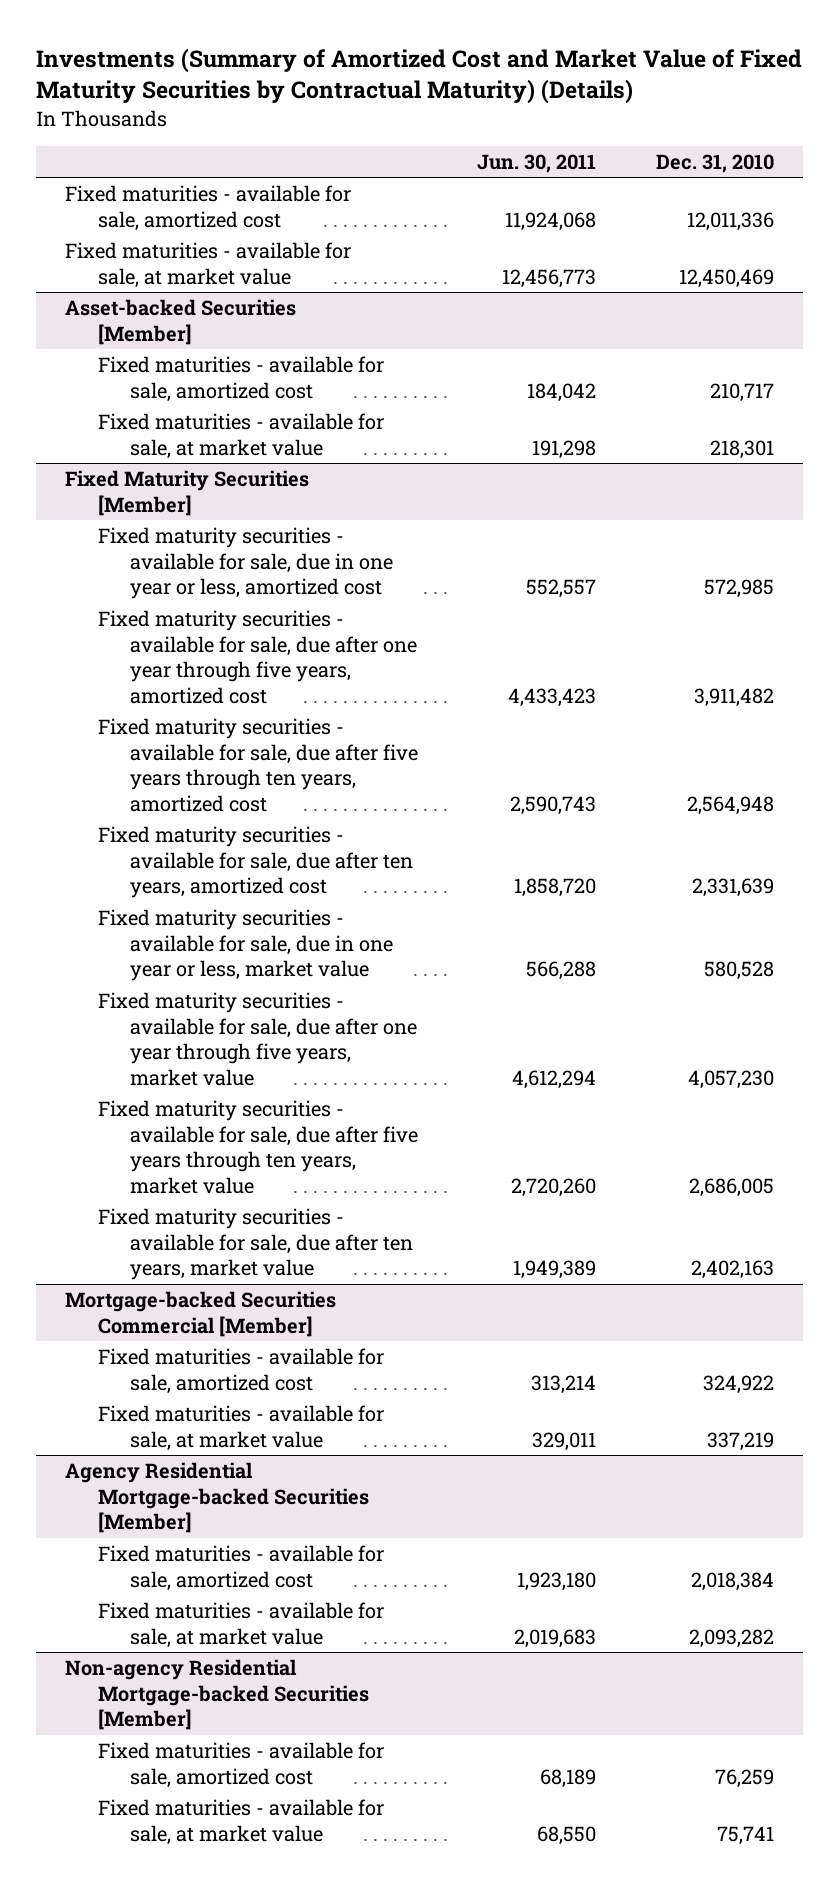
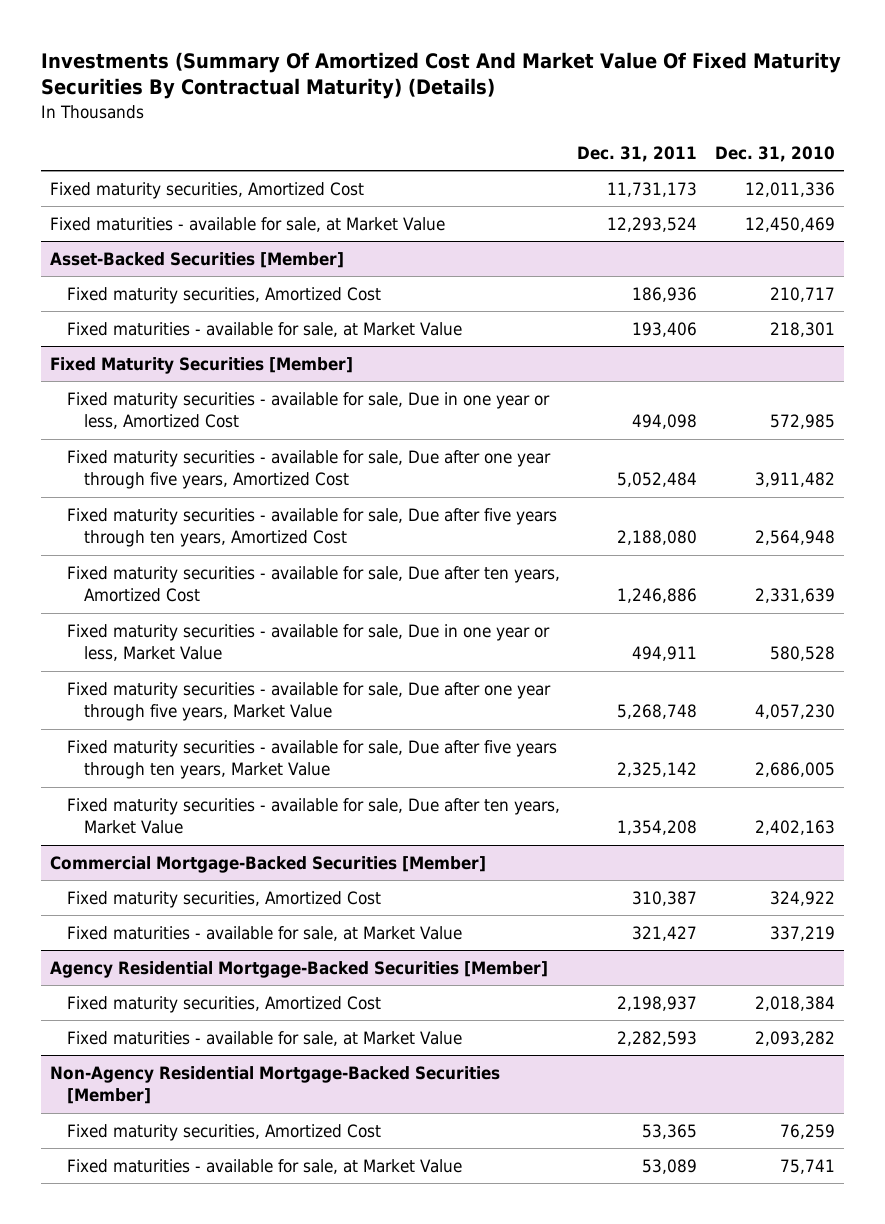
- Investments (Summary of Amortized Cost and Market Value of Fixed Maturity Securities by Contractual Maturity) (Details)
+ Investments (Summary Of Amortized Cost And Market Value Of Fixed Maturity Securities By Contractual Maturity) (Details)
- | Jun. 30, 2011 | Dec. 31, 2010
+ | Dec. 31, 2011 | Dec. 31, 2010
- Fixed maturities - available for sale, amortized cost | 11,924,068 | 12,011,336
- Fixed maturities - available for sale, at market value | 12,456,773 | 12,450,469
- Asset-backed Securities [Member]
- Fixed maturities - available for sale, amortized cost | 184,042 | 210,717
- Fixed maturities - available for sale, at market value | 191,298 | 218,301
+ Fixed maturity securities, Amortized Cost | 11,731,173 | 12,011,336
+ Fixed maturities - available for sale, at Market Value | 12,293,524 | 12,450,469
+ Asset-Backed Securities [Member]
+ Fixed maturity securities, Amortized Cost | 186,936 | 210,717
+ Fixed maturities - available for sale, at Market Value | 193,406 | 218,301
@ Fixed Maturity Securities [Member]
- Fixed maturity securities - available for sale, due in one year or less, amortized cost | 552,557 | 572,985
- Fixed maturity securities - available for sale, due after one year through five years, amortized cost | 4,433,423 | 3,911,482
- Fixed maturity securities - available for sale, due after five years through ten years, amortized cost | 2,590,743 | 2,564,948
- Fixed maturity securities - available for sale, due after ten years, amortized cost | 1,858,720 | 2,331,639
- Fixed maturity securities - available for sale, due in one year or less, market value | 566,288 | 580,528
- Fixed maturity securities - available for sale, due after one year through five years, market value | 4,612,294 | 4,057,230
- Fixed maturity securities - available for sale, due after five years through ten years, market value | 2,720,260 | 2,686,005
- Fixed maturity securities - available for sale, due after ten years, market value | 1,949,389 | 2,402,163
- Mortgage-backed Securities Commercial [Member]
- Fixed maturities - available for sale, amortized cost | 313,214 | 324,922
- Fixed maturities - available for sale, at market value | 329,011 | 337,219
- Agency Residential Mortgage-backed Securities [Member]
- Fixed maturities - available for sale, amortized cost | 1,923,180 | 2,018,384
- Fixed maturities - available for sale, at market value | 2,019,683 | 2,093,282
- Non-agency Residential Mortgage-backed Securities [Member]
- Fixed maturities - available for sale, amortized cost | 68,189 | 76,259
- Fixed maturities - available for sale, at market value | 68,550 | 75,741
@ Fixed Maturity Securities [Member]
+ Fixed maturity securities - available for sale, Due in one year or less, Amortized Cost | 494,098 | 572,985
+ Fixed maturity securities - available for sale, Due after one year through five years, Amortized Cost | 5,052,484 | 3,911,482
+ Fixed maturity securities - available for sale, Due after five years through ten years, Amortized Cost | 2,188,080 | 2,564,948
+ Fixed maturity securities - available for sale, Due after ten years, Amortized Cost | 1,246,886 | 2,331,639
+ Fixed maturity securities - available for sale, Due in one year or less, Market Value | 494,911 | 580,528
+ Fixed maturity securities - available for sale, Due after one year through five years, Market Value | 5,268,748 | 4,057,230
+ Fixed maturity securities - available for sale, Due after five years through ten years, Market Value | 2,325,142 | 2,686,005
+ Fixed maturity securities - available for sale, Due after ten years, Market Value | 1,354,208 | 2,402,163
+ Commercial Mortgage-Backed Securities [Member]
+ Fixed maturity securities, Amortized Cost | 310,387 | 324,922
+ Fixed maturities - available for sale, at Market Value | 321,427 | 337,219
+ Agency Residential Mortgage-Backed Securities [Member]
+ Fixed maturity securities, Amortized Cost | 2,198,937 | 2,018,384
+ Fixed maturities - available for sale, at Market Value | 2,282,593 | 2,093,282
+ Non-Agency Residential Mortgage-Backed Securities [Member]
+ Fixed maturity securities, Amortized Cost | 53,365 | 76,259
+ Fixed maturities - available for sale, at Market Value | 53,089 | 75,741

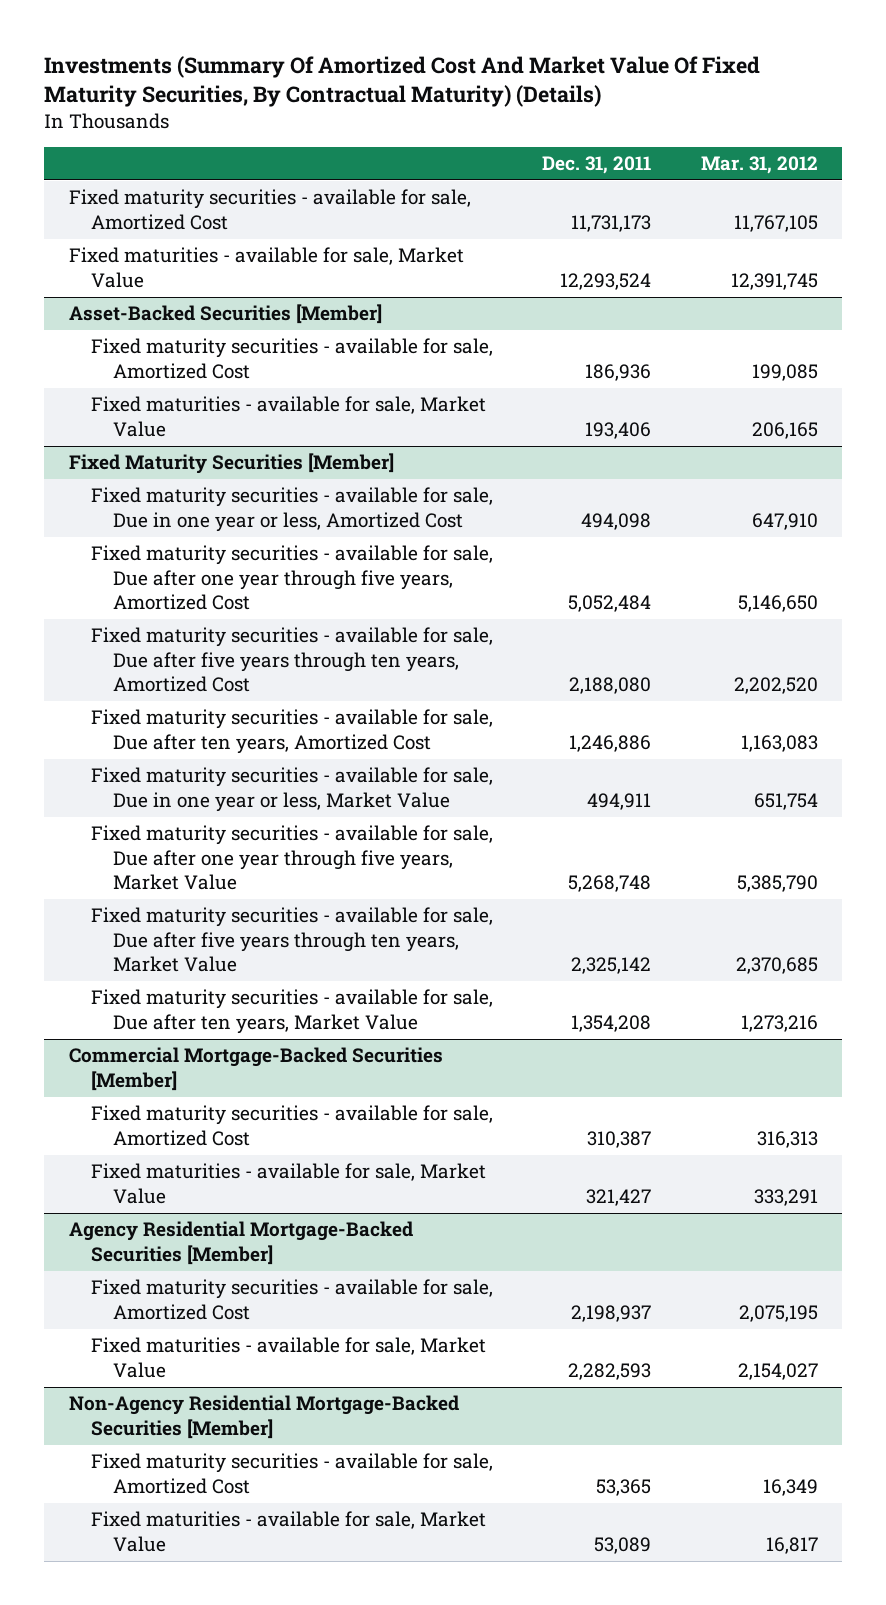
- Investments (Summary Of Amortized Cost And Market Value Of Fixed Maturity Securities By Contractual Maturity) (Details)
+ Investments (Summary Of Amortized Cost And Market Value Of Fixed Maturity Securities, By Contractual Maturity) (Details)
- | Dec. 31, 2011 | Dec. 31, 2010
+ | Dec. 31, 2011 | Mar. 31, 2012
- Fixed maturity securities, Amortized Cost | 11,731,173 | 12,011,336
- Fixed maturities - available for sale, at Market Value | 12,293,524 | 12,450,469
+ Fixed maturity securities - available for sale, Amortized Cost | 11,731,173 | 11,767,105
+ Fixed maturities - available for sale, Market Value | 12,293,524 | 12,391,745
@ Asset-Backed Securities [Member]
- Fixed maturity securities, Amortized Cost | 186,936 | 210,717
- Fixed maturities - available for sale, at Market Value | 193,406 | 218,301
+ Fixed maturity securities - available for sale, Amortized Cost | 186,936 | 199,085
+ Fixed maturities - available for sale, Market Value | 193,406 | 206,165
@ Commercial Mortgage-Backed Securities [Member]
- Fixed maturity securities, Amortized Cost | 310,387 | 324,922
- Fixed maturities - available for sale, at Market Value | 321,427 | 337,219
+ Fixed maturity securities - available for sale, Amortized Cost | 310,387 | 316,313
+ Fixed maturities - available for sale, Market Value | 321,427 | 333,291
@ Agency Residential Mortgage-Backed Securities [Member]
- Fixed maturity securities, Amortized Cost | 2,198,937 | 2,018,384
- Fixed maturities - available for sale, at Market Value | 2,282,593 | 2,093,282
+ Fixed maturity securities - available for sale, Amortized Cost | 2,198,937 | 2,075,195
+ Fixed maturities - available for sale, Market Value | 2,282,593 | 2,154,027
@ Non-Agency Residential Mortgage-Backed Securities [Member]
- Fixed maturity securities, Amortized Cost | 53,365 | 76,259
- Fixed maturities - available for sale, at Market Value | 53,089 | 75,741
+ Fixed maturity securities - available for sale, Amortized Cost | 53,365 | 16,349
+ Fixed maturities - available for sale, Market Value | 53,089 | 16,817

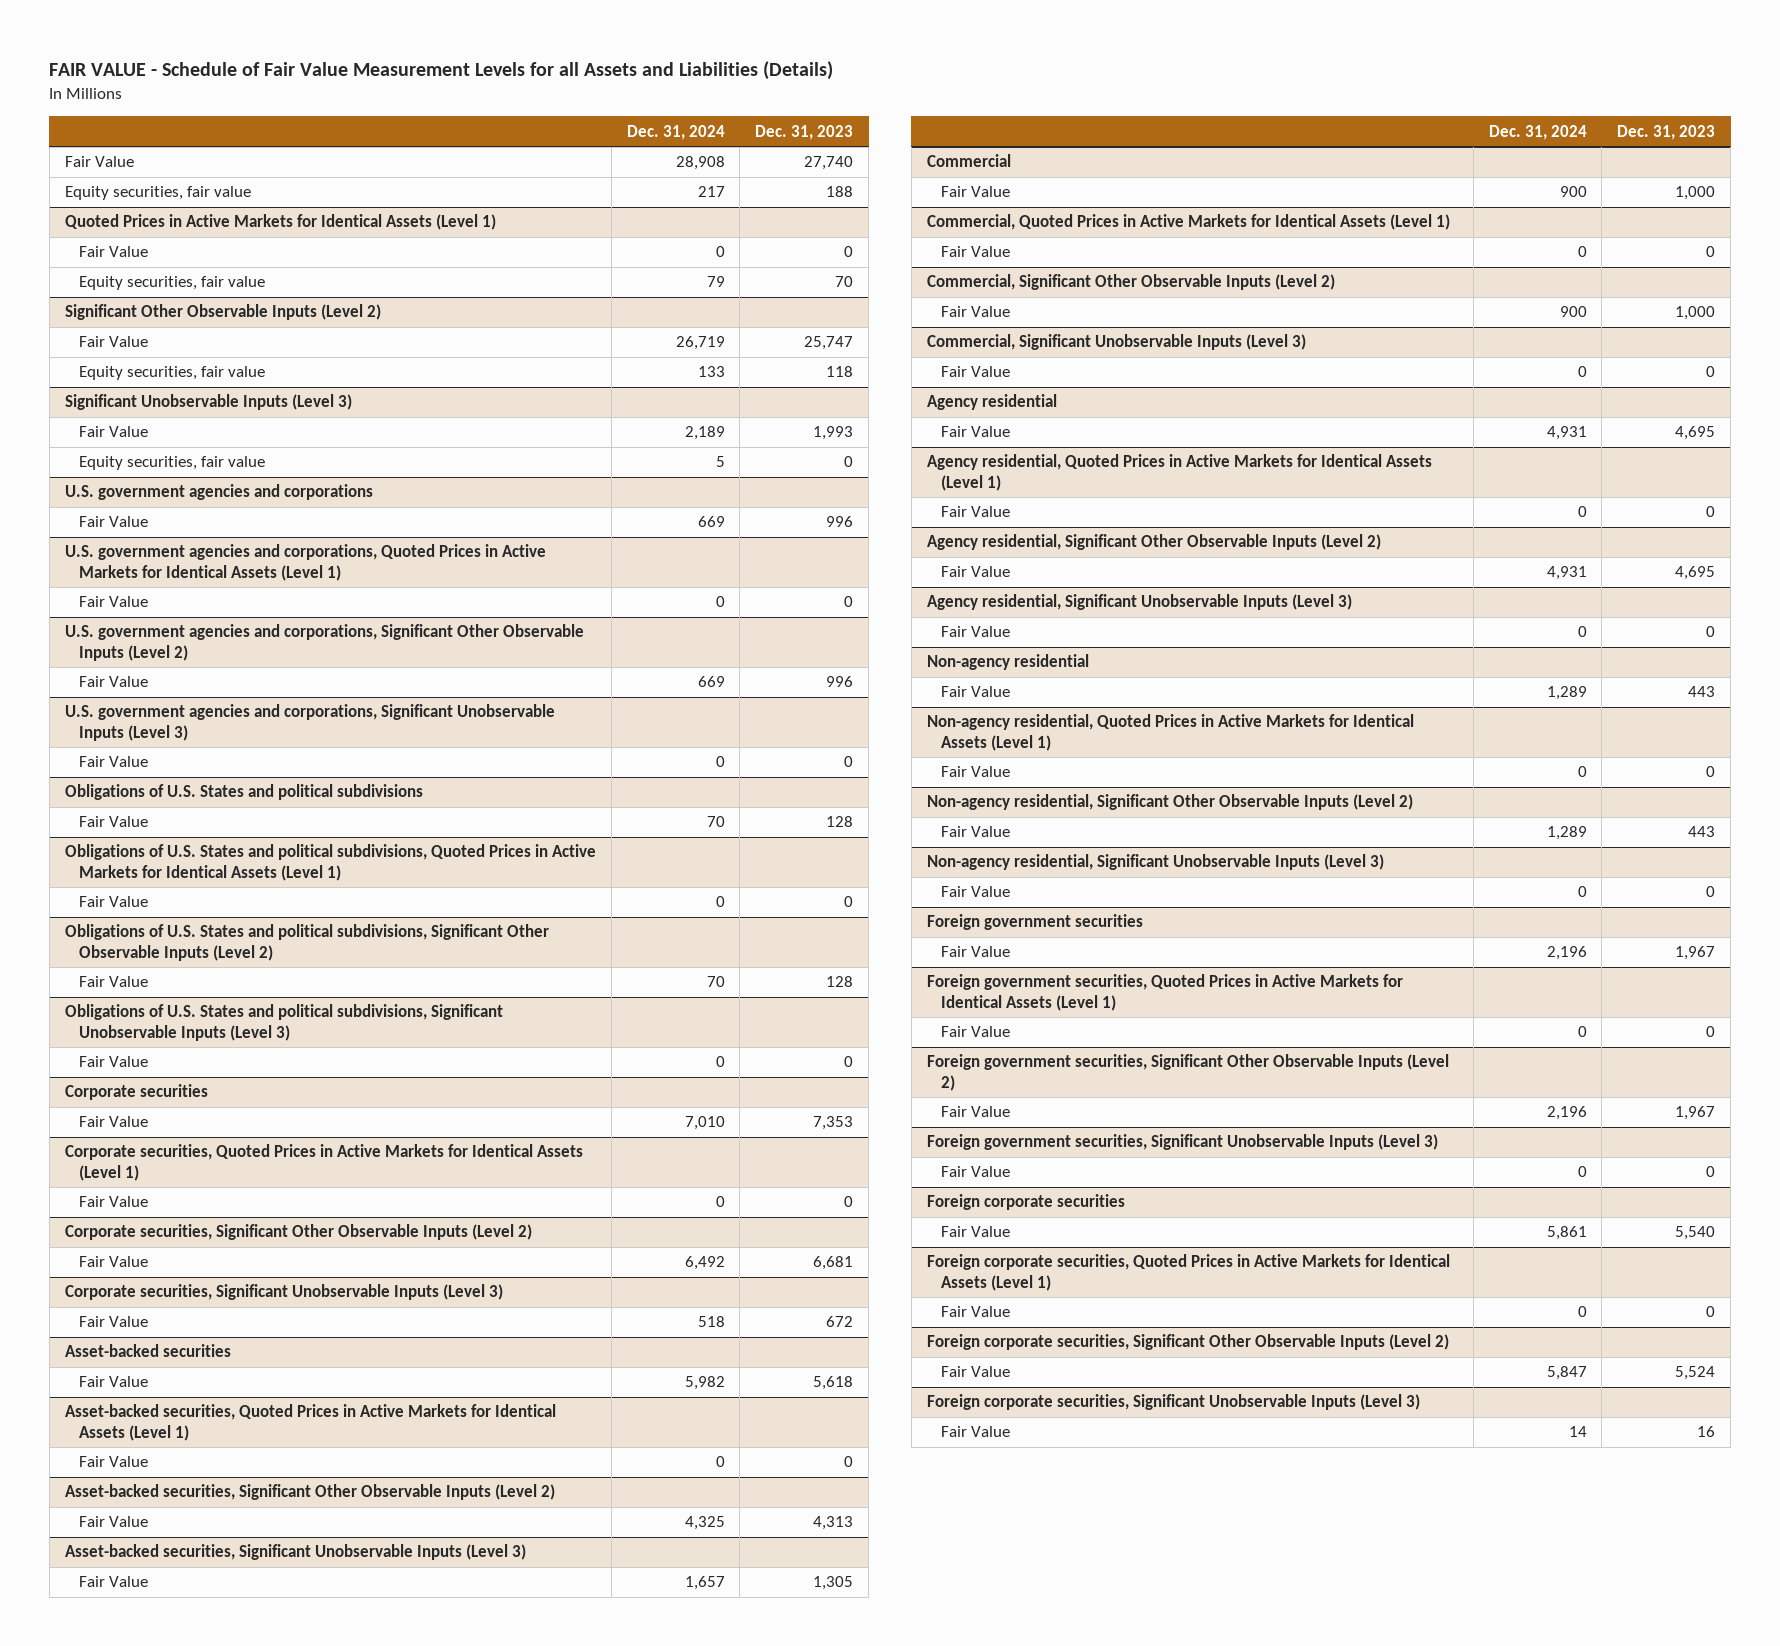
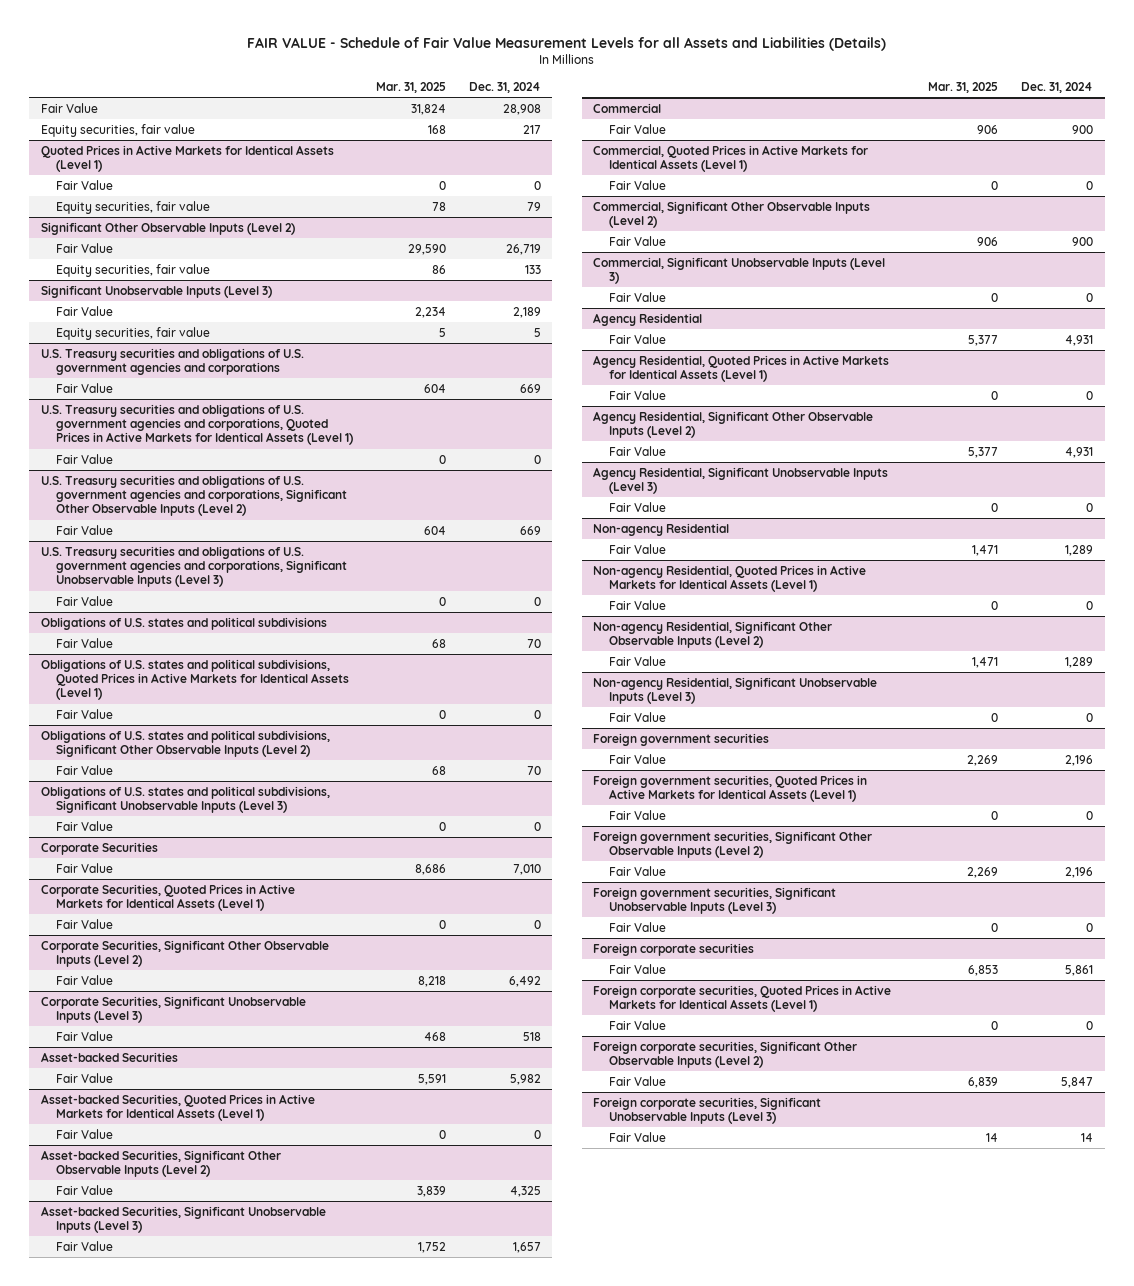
- | Dec. 31, 2024 | Dec. 31, 2023
+ | Mar. 31, 2025 | Dec. 31, 2024
- U.S. government agencies and corporations
+ U.S. Treasury securities and obligations of U.S. government agencies and corporations
- U.S. government agencies and corporations, Quoted Prices in Active Markets for Identical Assets (Level 1)
+ U.S. Treasury securities and obligations of U.S. government agencies and corporations, Quoted Prices in Active Markets for Identical Assets (Level 1)
- U.S. government agencies and corporations, Significant Other Observable Inputs (Level 2)
+ U.S. Treasury securities and obligations of U.S. government agencies and corporations, Significant Other Observable Inputs (Level 2)
- U.S. government agencies and corporations, Significant Unobservable Inputs (Level 3)
+ U.S. Treasury securities and obligations of U.S. government agencies and corporations, Significant Unobservable Inputs (Level 3)
- Obligations of U.S. States and political subdivisions
+ Obligations of U.S. states and political subdivisions
- Obligations of U.S. States and political subdivisions, Quoted Prices in Active Markets for Identical Assets (Level 1)
+ Obligations of U.S. states and political subdivisions, Quoted Prices in Active Markets for Identical Assets (Level 1)
- Obligations of U.S. States and political subdivisions, Significant Other Observable Inputs (Level 2)
+ Obligations of U.S. states and political subdivisions, Significant Other Observable Inputs (Level 2)
- Obligations of U.S. States and political subdivisions, Significant Unobservable Inputs (Level 3)
+ Obligations of U.S. states and political subdivisions, Significant Unobservable Inputs (Level 3)
- Corporate securities
+ Corporate Securities
- Corporate securities, Quoted Prices in Active Markets for Identical Assets (Level 1)
+ Corporate Securities, Quoted Prices in Active Markets for Identical Assets (Level 1)
- Corporate securities, Significant Other Observable Inputs (Level 2)
+ Corporate Securities, Significant Other Observable Inputs (Level 2)
- Corporate securities, Significant Unobservable Inputs (Level 3)
+ Corporate Securities, Significant Unobservable Inputs (Level 3)
- Asset-backed securities
+ Asset-backed Securities
- Asset-backed securities, Quoted Prices in Active Markets for Identical Assets (Level 1)
+ Asset-backed Securities, Quoted Prices in Active Markets for Identical Assets (Level 1)
- Asset-backed securities, Significant Other Observable Inputs (Level 2)
+ Asset-backed Securities, Significant Other Observable Inputs (Level 2)
- Asset-backed securities, Significant Unobservable Inputs (Level 3)
+ Asset-backed Securities, Significant Unobservable Inputs (Level 3)
- Agency residential
+ Agency Residential
- Agency residential, Quoted Prices in Active Markets for Identical Assets (Level 1)
+ Agency Residential, Quoted Prices in Active Markets for Identical Assets (Level 1)
- Agency residential, Significant Other Observable Inputs (Level 2)
+ Agency Residential, Significant Other Observable Inputs (Level 2)
- Agency residential, Significant Unobservable Inputs (Level 3)
+ Agency Residential, Significant Unobservable Inputs (Level 3)
- Non-agency residential
+ Non-agency Residential
- Non-agency residential, Quoted Prices in Active Markets for Identical Assets (Level 1)
+ Non-agency Residential, Quoted Prices in Active Markets for Identical Assets (Level 1)
- Non-agency residential, Significant Other Observable Inputs (Level 2)
+ Non-agency Residential, Significant Other Observable Inputs (Level 2)
- Non-agency residential, Significant Unobservable Inputs (Level 3)
+ Non-agency Residential, Significant Unobservable Inputs (Level 3)

